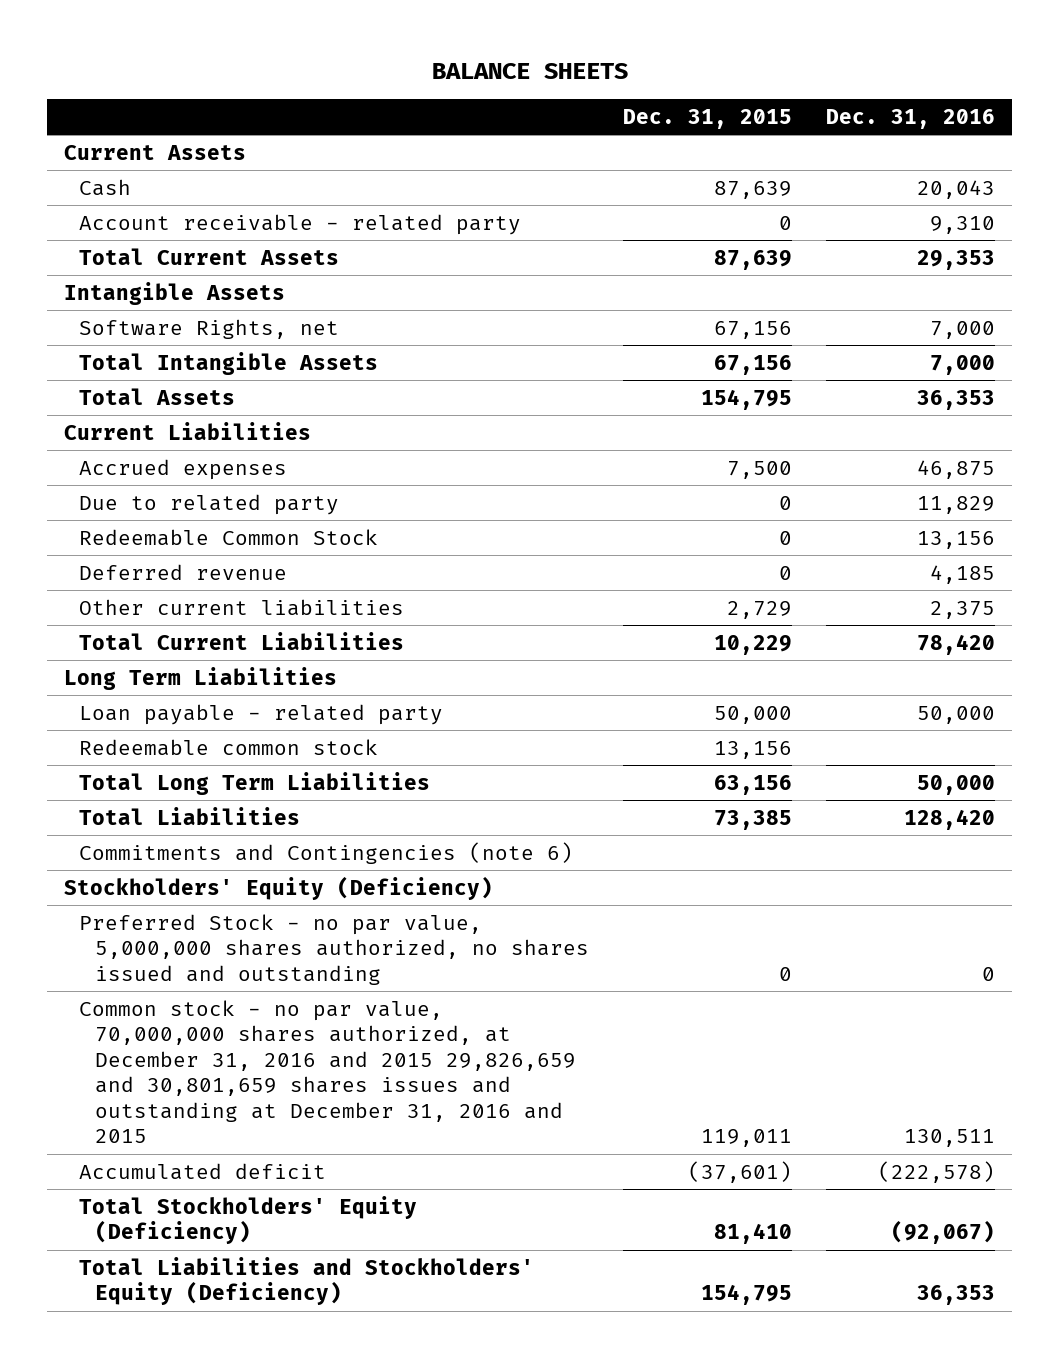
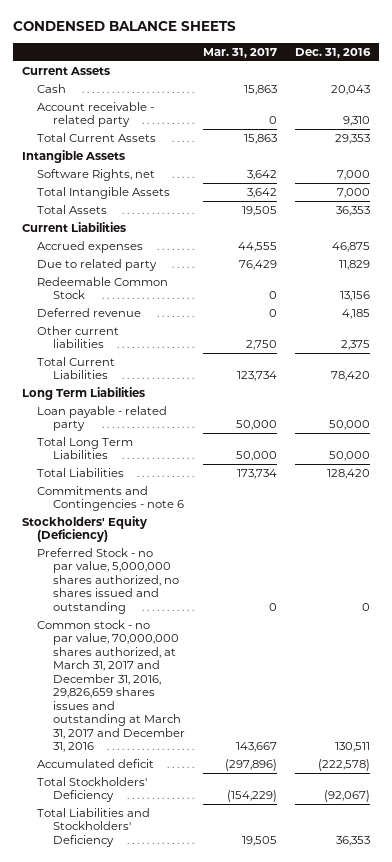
- BALANCE SHEETS
+ CONDENSED BALANCE SHEETS
- | Dec. 31, 2015 | Dec. 31, 2016
+ | Mar. 31, 2017 | Dec. 31, 2016
- Redeemable common stock | 13,156 |
- Commitments and Contingencies (note 6)
+ Commitments and Contingencies - note 6
- Common stock - no par value, 70,000,000 shares authorized, at December 31, 2016 and 2015 29,826,659 and 30,801,659 shares issues and outstanding at December 31, 2016 and 2015 | 119,011 | 130,511
+ Common stock - no par value, 70,000,000 shares authorized, at March 31, 2017 and December 31, 2016, 29,826,659 shares issues and outstanding at March 31, 2017 and December 31, 2016 | 143,667 | 130,511
- Total Stockholders' Equity (Deficiency) | 81,410 | (92,067)
- Total Liabilities and Stockholders' Equity (Deficiency) | 154,795 | 36,353
+ Total Stockholders' Deficiency | (154,229) | (92,067)
+ Total Liabilities and Stockholders' Deficiency | 19,505 | 36,353

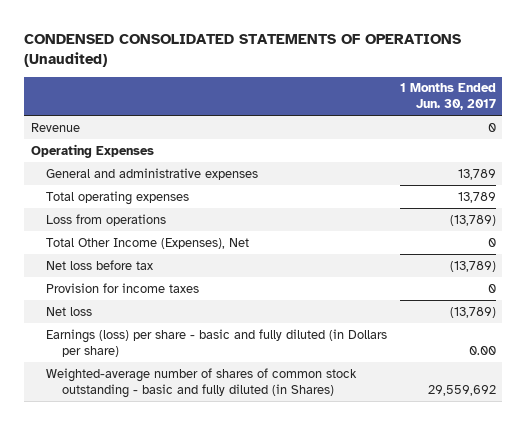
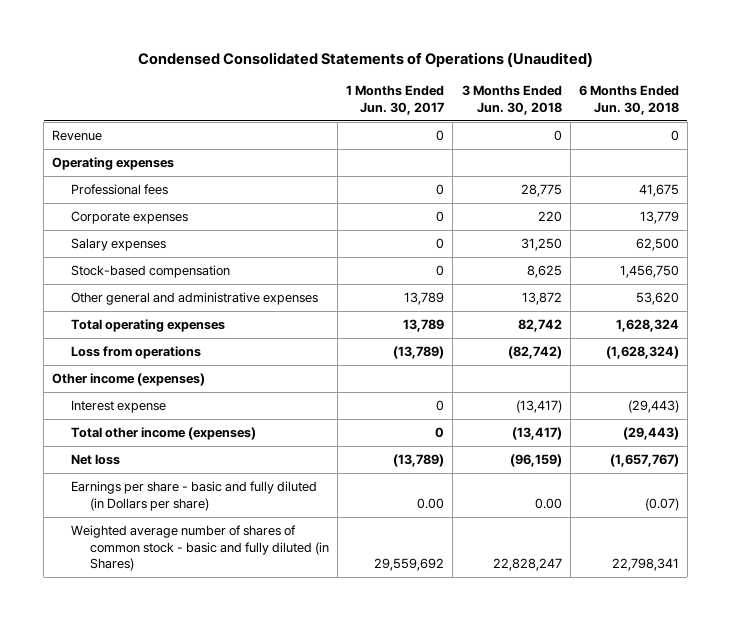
- CONDENSED CONSOLIDATED STATEMENTS OF OPERATIONS (Unaudited)
+ Condensed Consolidated Statements of Operations (Unaudited)
- | 1 Months Ended Jun. 30, 2017
+ | 1 Months Ended Jun. 30, 2017 | 3 Months Ended Jun. 30, 2018 | 6 Months Ended Jun. 30, 2018
- Operating Expenses
- General and administrative expenses | 13,789
+ Operating expenses
+ Professional fees | 0 | 28,775 | 41,675
+ Corporate expenses | 0 | 220 | 13,779
+ Salary expenses | 0 | 31,250 | 62,500
+ Stock-based compensation | 0 | 8,625 | 1,456,750
+ Other general and administrative expenses | 13,789 | 13,872 | 53,620
- Total Other Income (Expenses), Net | 0
- Net loss before tax | (13,789)
- Provision for income taxes | 0
+ Other income (expenses)
+ Interest expense | 0 | (13,417) | (29,443)
+ Total other income (expenses) | 0 | (13,417) | (29,443)
- Earnings (loss) per share - basic and fully diluted (in Dollars per share) | 0.00
- Weighted-average number of shares of common stock outstanding - basic and fully diluted (in Shares) | 29,559,692
+ Earnings per share - basic and fully diluted (in Dollars per share) | 0.00 | 0.00 | (0.07)
+ Weighted average number of shares of common stock - basic and fully diluted (in Shares) | 29,559,692 | 22,828,247 | 22,798,341

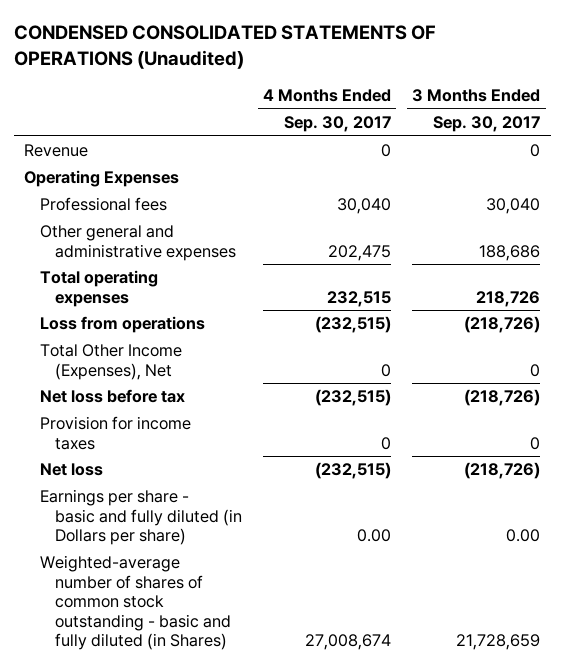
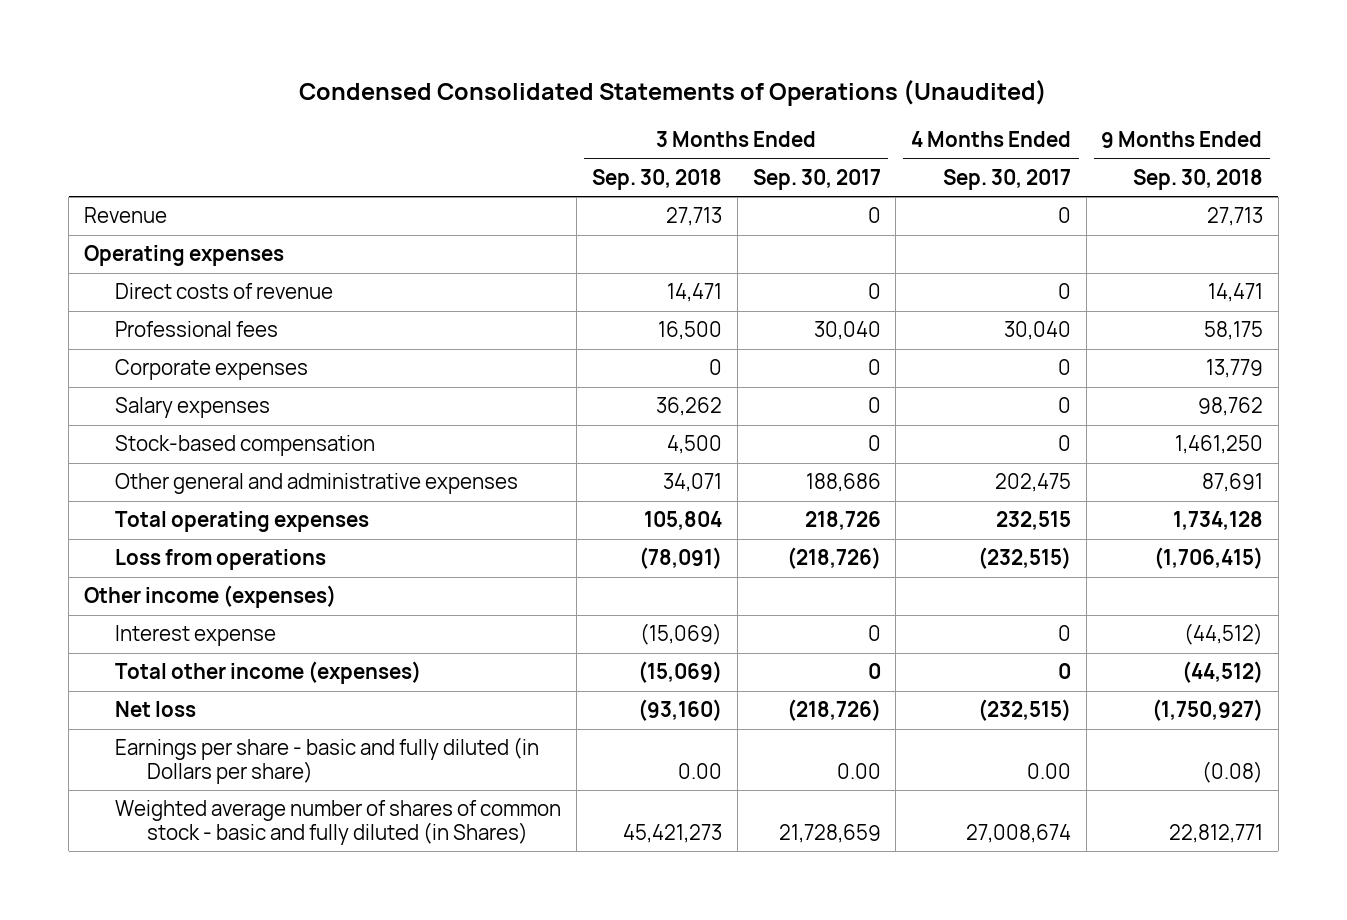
- CONDENSED CONSOLIDATED STATEMENTS OF OPERATIONS (Unaudited)
+ Condensed Consolidated Statements of Operations (Unaudited)
- | 4 Months Ended Sep. 30, 2017 | 3 Months Ended Sep. 30, 2017
+ | 3 Months Ended Sep. 30, 2018 | 3 Months Ended Sep. 30, 2017 | 4 Months Ended Sep. 30, 2017 | 9 Months Ended Sep. 30, 2018
- Operating Expenses
+ Operating expenses
+ Direct costs of revenue | 14,471 | 0 | 0 | 14,471
+ Corporate expenses | 0 | 0 | 0 | 13,779
+ Salary expenses | 36,262 | 0 | 0 | 98,762
+ Stock-based compensation | 4,500 | 0 | 0 | 1,461,250
- Total Other Income (Expenses), Net | 0 | 0
- Net loss before tax | (232,515) | (218,726)
- Provision for income taxes | 0 | 0
+ Other income (expenses)
+ Interest expense | (15,069) | 0 | 0 | (44,512)
+ Total other income (expenses) | (15,069) | 0 | 0 | (44,512)
- Weighted-average number of shares of common stock outstanding - basic and fully diluted (in Shares) | 27,008,674 | 21,728,659
+ Weighted average number of shares of common stock - basic and fully diluted (in Shares) | 45,421,273 | 21,728,659 | 27,008,674 | 22,812,771

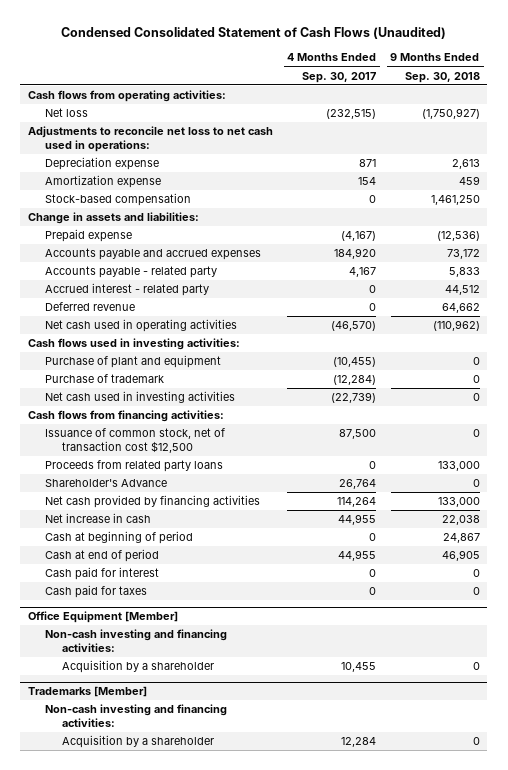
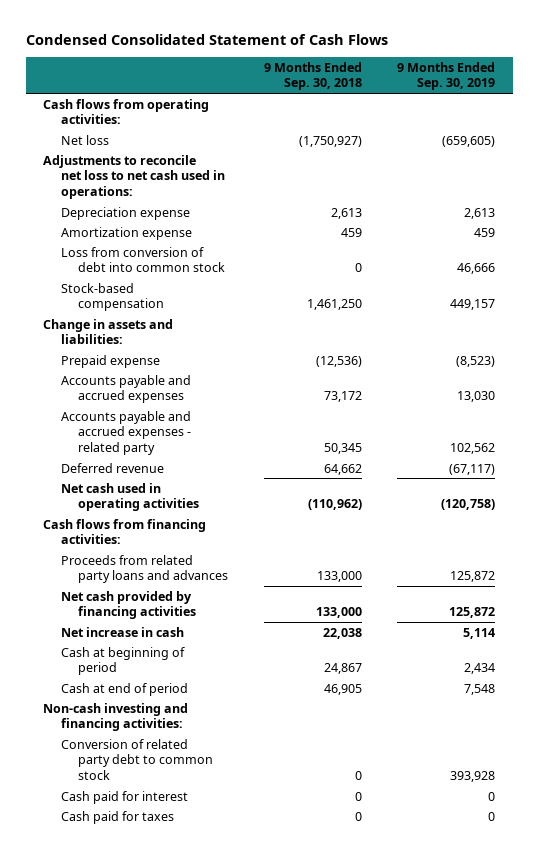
- Condensed Consolidated Statement of Cash Flows (Unaudited)
+ Condensed Consolidated Statement of Cash Flows
- | 4 Months Ended Sep. 30, 2017 | 9 Months Ended Sep. 30, 2018
+ | 9 Months Ended Sep. 30, 2018 | 9 Months Ended Sep. 30, 2019
+ Loss from conversion of debt into common stock | 0 | 46,666
- Accounts payable - related party | 4,167 | 5,833
- Accrued interest - related party | 0 | 44,512
+ Accounts payable and accrued expenses - related party | 50,345 | 102,562
- Cash flows used in investing activities:
- Purchase of plant and equipment | (10,455) | 0
- Purchase of trademark | (12,284) | 0
- Net cash used in investing activities | (22,739) | 0
- Issuance of common stock, net of transaction cost $12,500 | 87,500 | 0
- Proceeds from related party loans | 0 | 133,000
- Shareholder's Advance | 26,764 | 0
+ Proceeds from related party loans and advances | 133,000 | 125,872
+ Non-cash investing and financing activities:
+ Conversion of related party debt to common stock | 0 | 393,928
- Office Equipment [Member]
- Non-cash investing and financing activities:
- Acquisition by a shareholder | 10,455 | 0
- Trademarks [Member]
- Non-cash investing and financing activities:
- Acquisition by a shareholder | 12,284 | 0

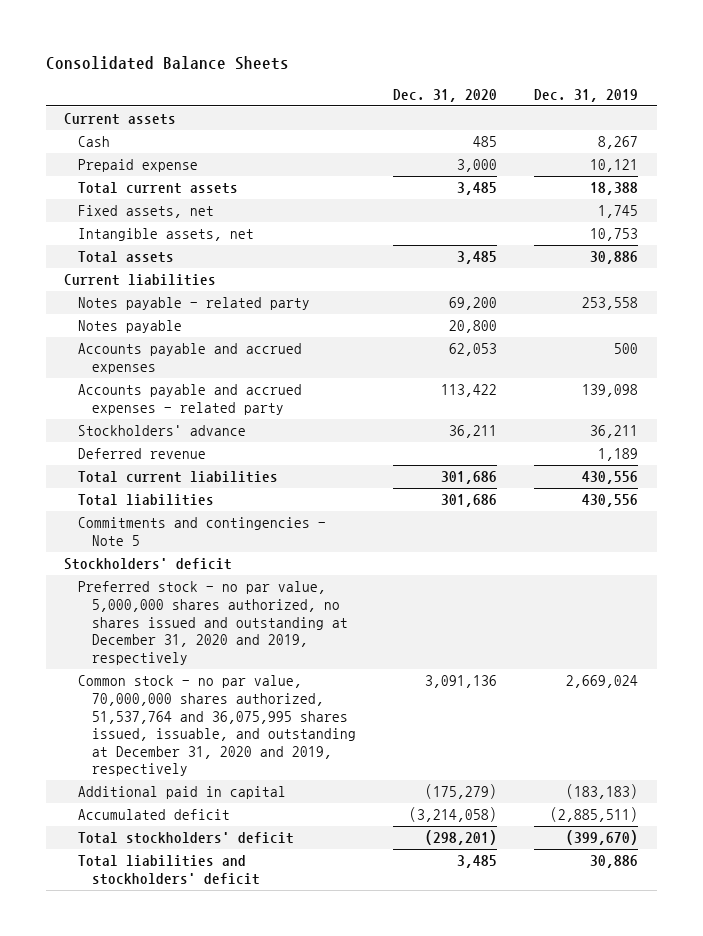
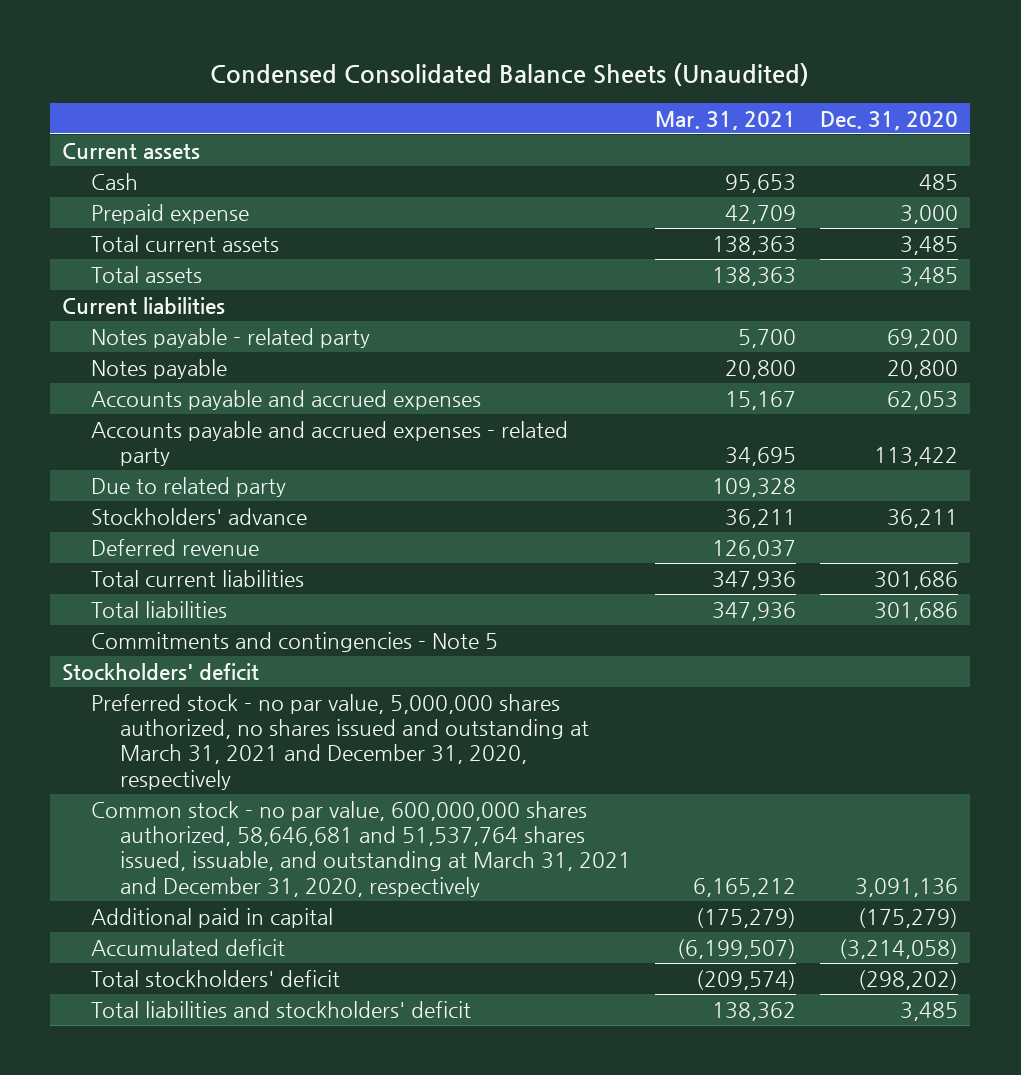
- Consolidated Balance Sheets
+ Condensed Consolidated Balance Sheets (Unaudited)
- | Dec. 31, 2020 | Dec. 31, 2019
+ | Mar. 31, 2021 | Dec. 31, 2020
- Fixed assets, net | | 1,745
- Intangible assets, net | | 10,753
+ Due to related party | 109,328 |
- Preferred stock - no par value, 5,000,000 shares authorized, no shares issued and outstanding at December 31, 2020 and 2019, respectively
- Common stock - no par value, 70,000,000 shares authorized, 51,537,764 and 36,075,995 shares issued, issuable, and outstanding at December 31, 2020 and 2019, respectively | 3,091,136 | 2,669,024
+ Preferred stock - no par value, 5,000,000 shares authorized, no shares issued and outstanding at March 31, 2021 and December 31, 2020, respectively
+ Common stock - no par value, 600,000,000 shares authorized, 58,646,681 and 51,537,764 shares issued, issuable, and outstanding at March 31, 2021 and December 31, 2020, respectively | 6,165,212 | 3,091,136
- Total stockholders' deficit | (298,201) | (399,670)
+ Total stockholders' deficit | (209,574) | (298,202)

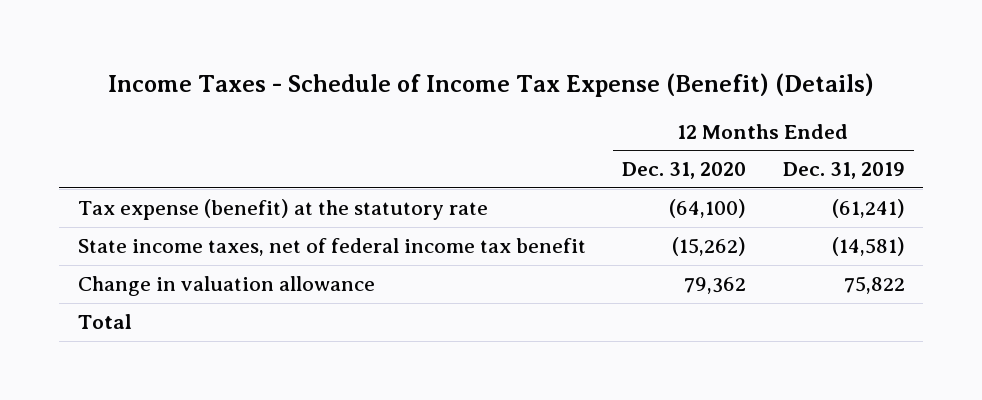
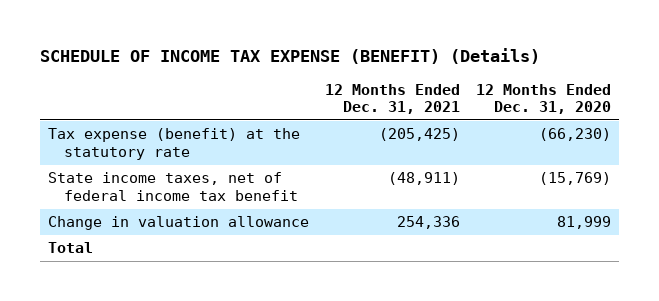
- Income Taxes - Schedule of Income Tax Expense (Benefit) (Details)
+ SCHEDULE OF INCOME TAX EXPENSE (BENEFIT) (Details)
- | 12 Months Ended Dec. 31, 2020 | 12 Months Ended Dec. 31, 2019
+ | 12 Months Ended Dec. 31, 2021 | 12 Months Ended Dec. 31, 2020
- Tax expense (benefit) at the statutory rate | (64,100) | (61,241)
- State income taxes, net of federal income tax benefit | (15,262) | (14,581)
- Change in valuation allowance | 79,362 | 75,822
+ Tax expense (benefit) at the statutory rate | (205,425) | (66,230)
+ State income taxes, net of federal income tax benefit | (48,911) | (15,769)
+ Change in valuation allowance | 254,336 | 81,999

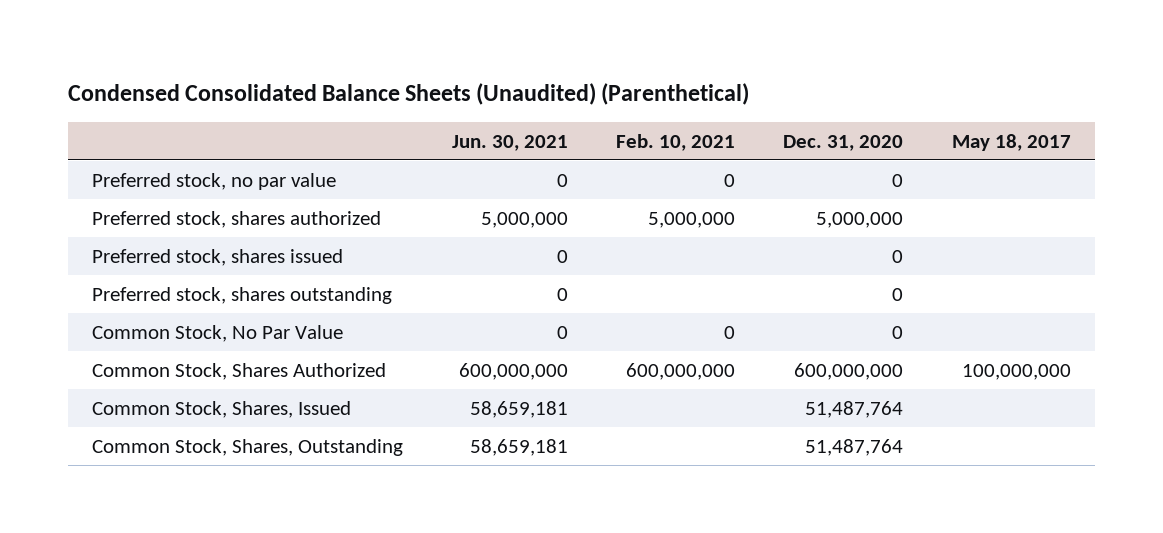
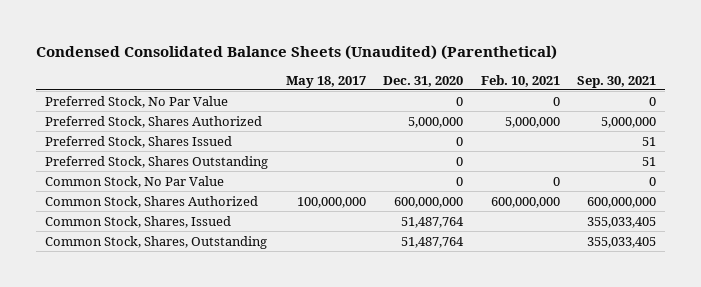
- | Jun. 30, 2021 | Feb. 10, 2021 | Dec. 31, 2020 | May 18, 2017
+ | May 18, 2017 | Dec. 31, 2020 | Feb. 10, 2021 | Sep. 30, 2021
- Preferred stock, no par value | 0 | 0 | 0 |
- Preferred stock, shares authorized | 5,000,000 | 5,000,000 | 5,000,000 |
- Preferred stock, shares issued | 0 | | 0 |
- Preferred stock, shares outstanding | 0 | | 0 |
+ Preferred Stock, No Par Value | | 0 | 0 | 0
+ Preferred Stock, Shares Authorized | | 5,000,000 | 5,000,000 | 5,000,000
+ Preferred Stock, Shares Issued | | 0 | | 51
+ Preferred Stock, Shares Outstanding | | 0 | | 51

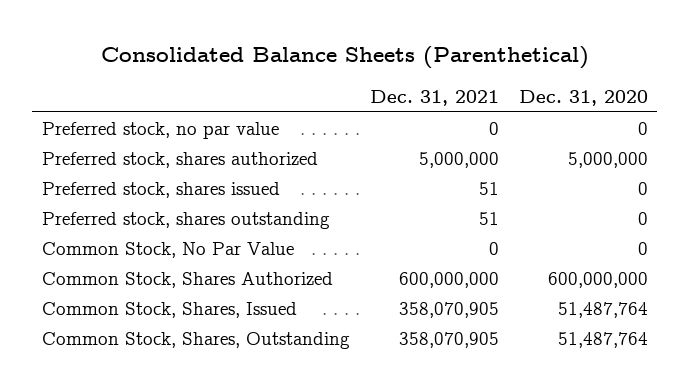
- Condensed Consolidated Balance Sheets (Unaudited) (Parenthetical)
+ Consolidated Balance Sheets (Parenthetical)
- | May 18, 2017 | Dec. 31, 2020 | Feb. 10, 2021 | Sep. 30, 2021
+ | Dec. 31, 2021 | Dec. 31, 2020
- Preferred Stock, No Par Value | | 0 | 0 | 0
- Preferred Stock, Shares Authorized | | 5,000,000 | 5,000,000 | 5,000,000
- Preferred Stock, Shares Issued | | 0 | | 51
- Preferred Stock, Shares Outstanding | | 0 | | 51
+ Preferred stock, no par value | 0 | 0
+ Preferred stock, shares authorized | 5,000,000 | 5,000,000
+ Preferred stock, shares issued | 51 | 0
+ Preferred stock, shares outstanding | 51 | 0

